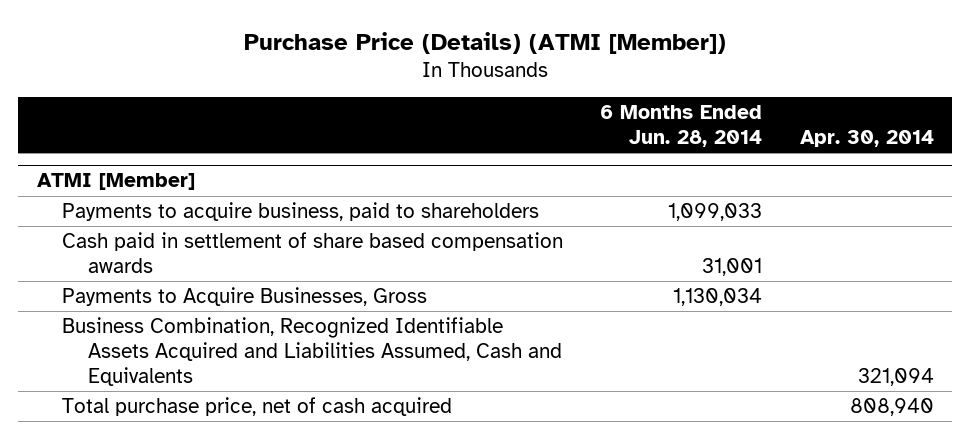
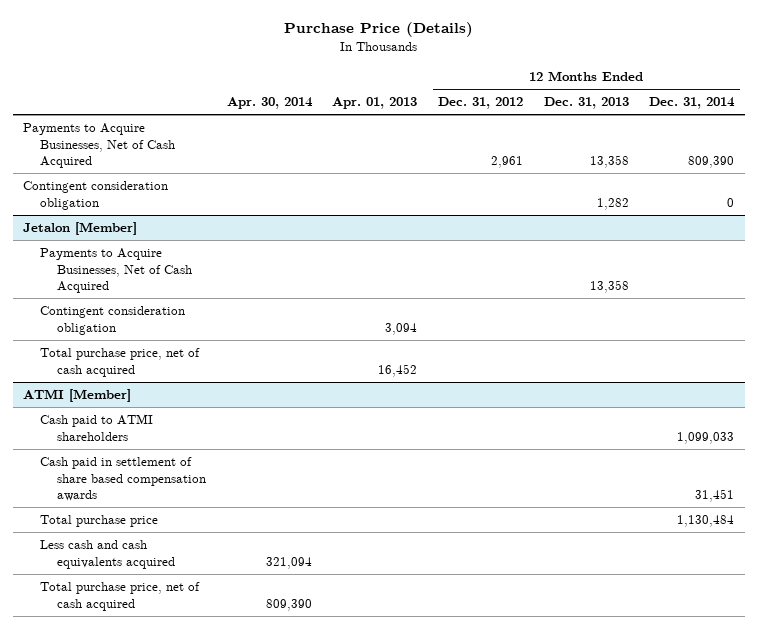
- Purchase Price (Details) (ATMI [Member])
+ Purchase Price (Details)
- | 6 Months Ended Jun. 28, 2014 | Apr. 30, 2014
+ | Apr. 30, 2014 | Apr. 01, 2013 | 12 Months Ended Dec. 31, 2012 | 12 Months Ended Dec. 31, 2013 | 12 Months Ended Dec. 31, 2014
+ Payments to Acquire Businesses, Net of Cash Acquired | | | 2,961 | 13,358 | 809,390
+ Contingent consideration obligation | | | | 1,282 | 0
+ Jetalon [Member]
+ Payments to Acquire Businesses, Net of Cash Acquired | | | | 13,358 |
+ Contingent consideration obligation | | 3,094 | | |
+ Total purchase price, net of cash acquired | | 16,452 | | |
@ ATMI [Member]
- Payments to acquire business, paid to shareholders | 1,099,033 |
+ Cash paid to ATMI shareholders | | | | | 1,099,033
- Payments to Acquire Businesses, Gross | 1,130,034 |
- Business Combination, Recognized Identifiable Assets Acquired and Liabilities Assumed, Cash and Equivalents | | 321,094
- Total purchase price, net of cash acquired | | 808,940
+ Total purchase price | | | | | 1,130,484
+ Less cash and cash equivalents acquired | 321,094 | | | |
+ Total purchase price, net of cash acquired | 809,390 | | | |

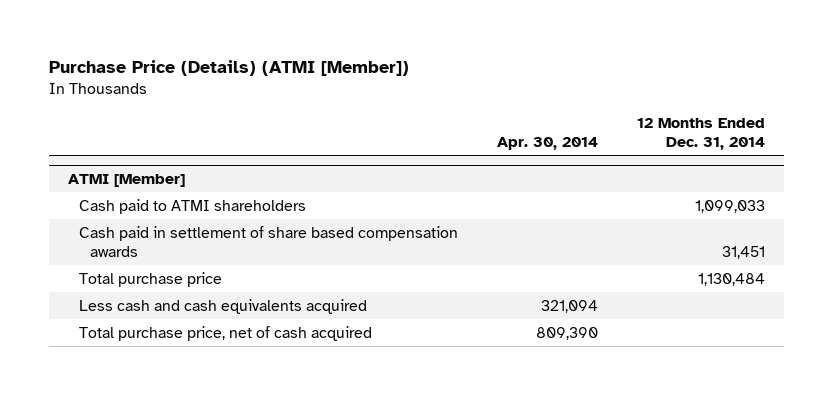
- Purchase Price (Details)
+ Purchase Price (Details) (ATMI [Member])
- | Apr. 30, 2014 | Apr. 01, 2013 | 12 Months Ended Dec. 31, 2012 | 12 Months Ended Dec. 31, 2013 | 12 Months Ended Dec. 31, 2014
+ | Apr. 30, 2014 | 12 Months Ended Dec. 31, 2014
- Payments to Acquire Businesses, Net of Cash Acquired | | | 2,961 | 13,358 | 809,390
- Contingent consideration obligation | | | | 1,282 | 0
- Jetalon [Member]
- Payments to Acquire Businesses, Net of Cash Acquired | | | | 13,358 |
- Contingent consideration obligation | | 3,094 | | |
- Total purchase price, net of cash acquired | | 16,452 | | |

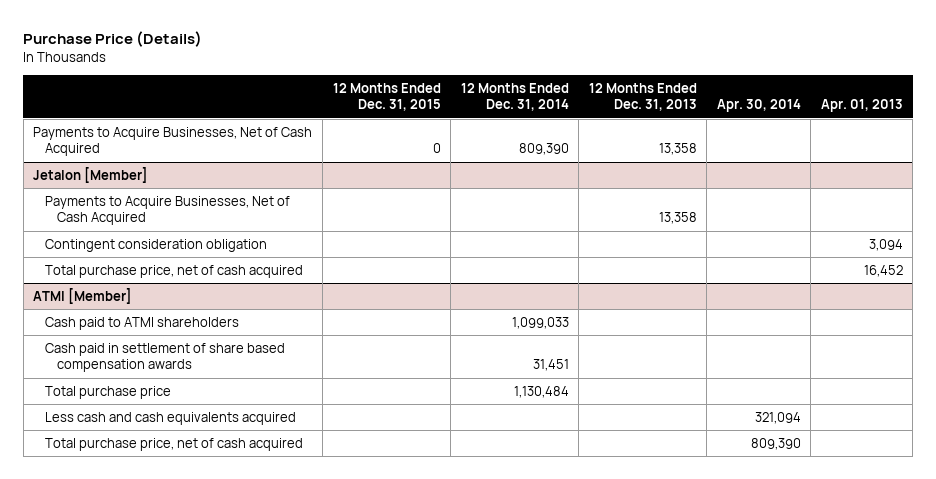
- Purchase Price (Details) (ATMI [Member])
+ Purchase Price (Details)
- | Apr. 30, 2014 | 12 Months Ended Dec. 31, 2014
+ | 12 Months Ended Dec. 31, 2015 | 12 Months Ended Dec. 31, 2014 | 12 Months Ended Dec. 31, 2013 | Apr. 30, 2014 | Apr. 01, 2013
+ Payments to Acquire Businesses, Net of Cash Acquired | 0 | 809,390 | 13,358 | |
+ Jetalon [Member]
+ Payments to Acquire Businesses, Net of Cash Acquired | | | 13,358 | |
+ Contingent consideration obligation | | | | | 3,094
+ Total purchase price, net of cash acquired | | | | | 16,452

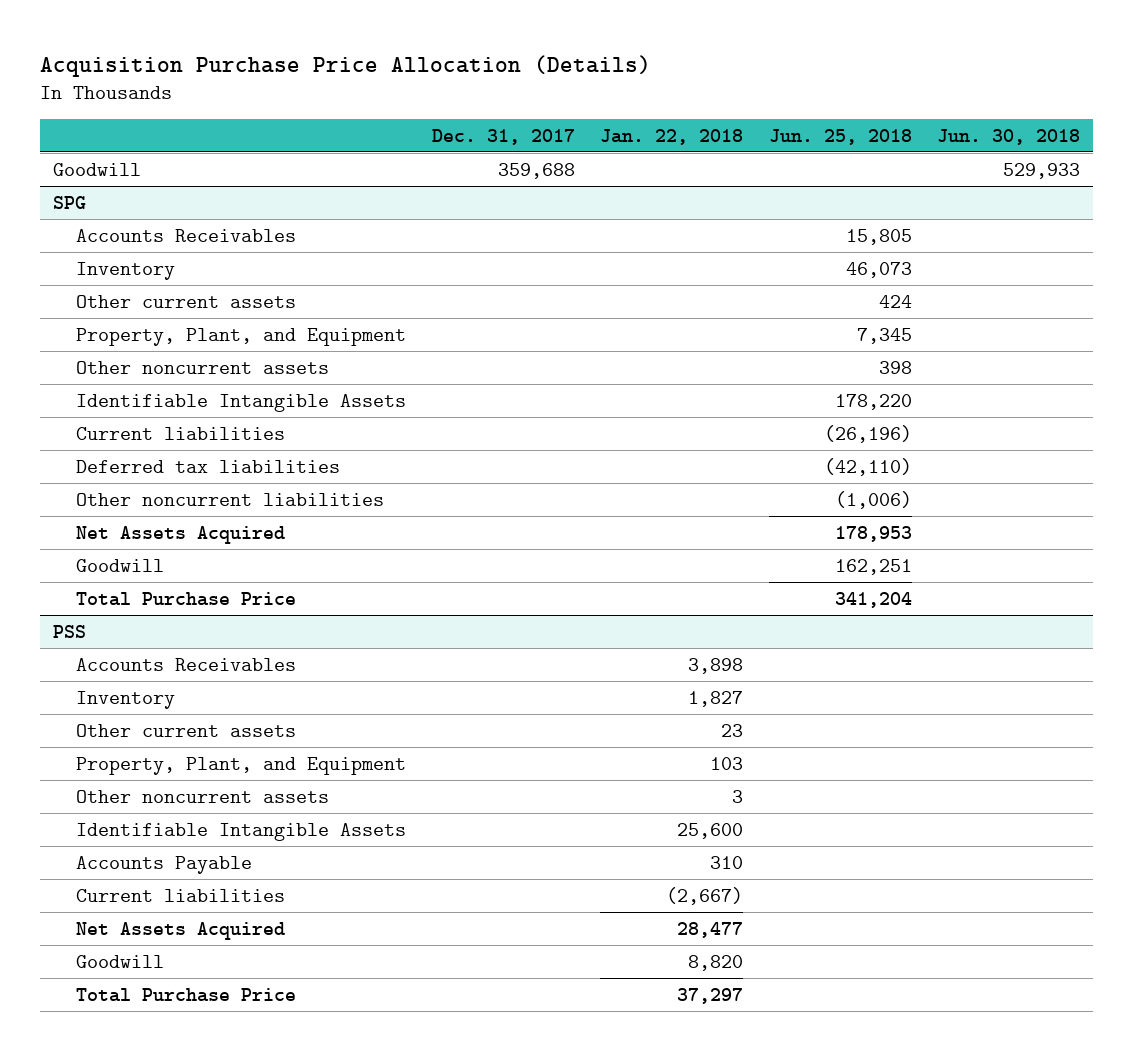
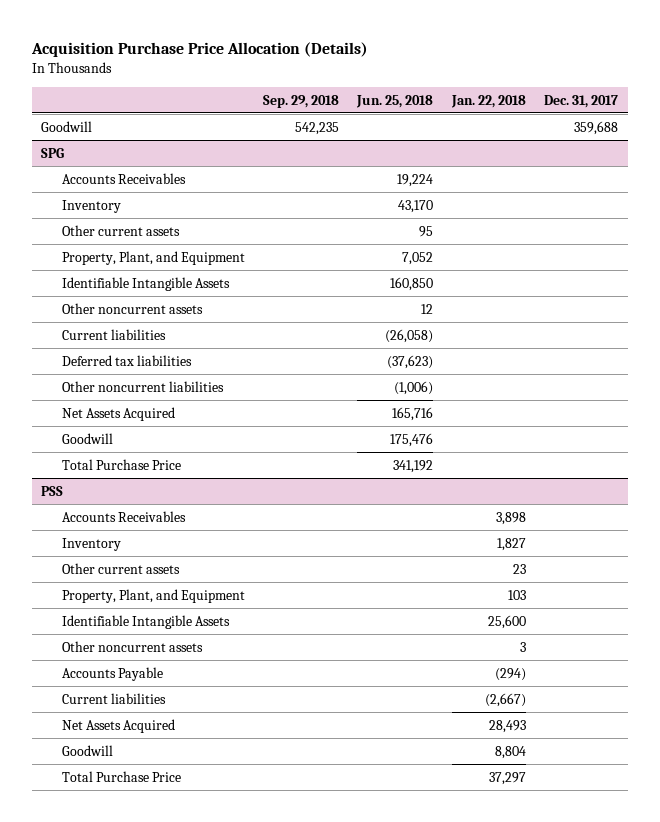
- | Dec. 31, 2017 | Jan. 22, 2018 | Jun. 25, 2018 | Jun. 30, 2018
+ | Sep. 29, 2018 | Jun. 25, 2018 | Jan. 22, 2018 | Dec. 31, 2017
@ SPG
- Accounts Receivables | | | 15,805 |
- Inventory | | | 46,073 |
- Other current assets | | | 424 |
- Property, Plant, and Equipment | | | 7,345 |
- Other noncurrent assets | | | 398 |
- Identifiable Intangible Assets | | | 178,220 |
- Current liabilities | | | (26,196) |
- Deferred tax liabilities | | | (42,110) |
+ Accounts Receivables | | 19,224 | |
+ Inventory | | 43,170 | |
+ Other current assets | | 95 | |
+ Property, Plant, and Equipment | | 7,052 | |
+ Identifiable Intangible Assets | | 160,850 | |
+ Other noncurrent assets | | 12 | |
+ Current liabilities | | (26,058) | |
+ Deferred tax liabilities | | (37,623) | |
- Net Assets Acquired | | | 178,953 |
- Goodwill | | | 162,251 |
- Total Purchase Price | | | 341,204 |
+ Net Assets Acquired | | 165,716 | |
+ Goodwill | | 175,476 | |
+ Total Purchase Price | | 341,192 | |
@ PSS
- Accounts Payable | | 310 | |
moved down: Other noncurrent assets | | | 3 |
+ Accounts Payable | | | (294) |
- Net Assets Acquired | | 28,477 | |
- Goodwill | | 8,820 | |
+ Net Assets Acquired | | | 28,493 |
+ Goodwill | | | 8,804 |

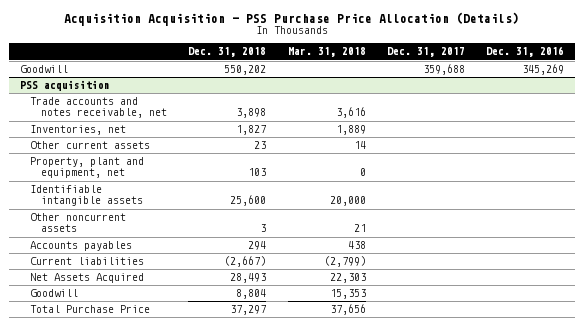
- Acquisition Purchase Price Allocation (Details)
+ Acquisition Acquisition - PSS Purchase Price Allocation (Details)
- | Sep. 29, 2018 | Jun. 25, 2018 | Jan. 22, 2018 | Dec. 31, 2017
+ | Dec. 31, 2018 | Mar. 31, 2018 | Dec. 31, 2017 | Dec. 31, 2016
- SPG
- Accounts Receivables | | 19,224 | |
- Inventory | | 43,170 | |
- Other current assets | | 95 | |
- Property, Plant, and Equipment | | 7,052 | |
- Identifiable Intangible Assets | | 160,850 | |
- Other noncurrent assets | | 12 | |
- Current liabilities | | (26,058) | |
- Deferred tax liabilities | | (37,623) | |
- Other noncurrent liabilities | | (1,006) | |
- Net Assets Acquired | | 165,716 | |
- Goodwill | | 175,476 | |
- Total Purchase Price | | 341,192 | |
- PSS
- Accounts Receivables | | | 3,898 |
- Inventory | | | 1,827 |
+ PSS acquisition
+ Trade accounts and notes receivable, net | 3,898 | 3,616 | |
+ Inventories, net | 1,827 | 1,889 | |
- Property, Plant, and Equipment | | | 103 |
- Identifiable Intangible Assets | | | 25,600 |
+ Property, plant and equipment, net | 103 | 0 | |
+ Identifiable intangible assets | 25,600 | 20,000 | |
- Accounts Payable | | | (294) |
+ Accounts payables | 294 | 438 | |

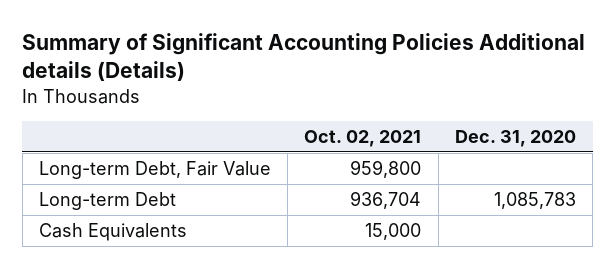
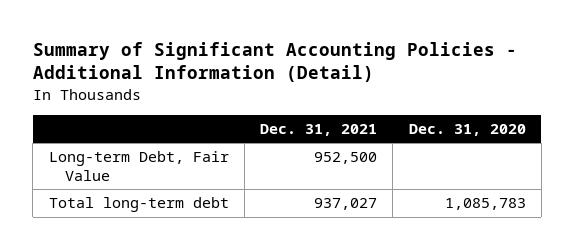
- Summary of Significant Accounting Policies Additional details (Details)
+ Summary of Significant Accounting Policies - Additional Information (Detail)
- | Oct. 02, 2021 | Dec. 31, 2020
+ | Dec. 31, 2021 | Dec. 31, 2020
- Long-term Debt | 936,704 | 1,085,783
- Cash Equivalents | 15,000 |
+ Total long-term debt | 937,027 | 1,085,783

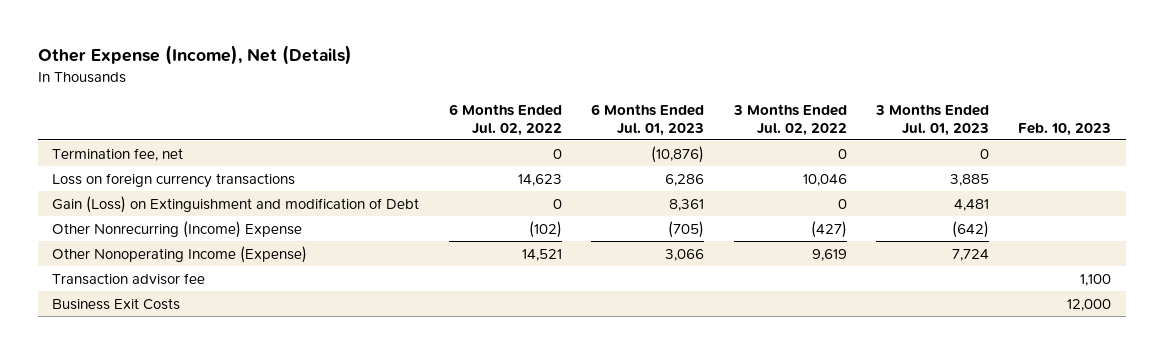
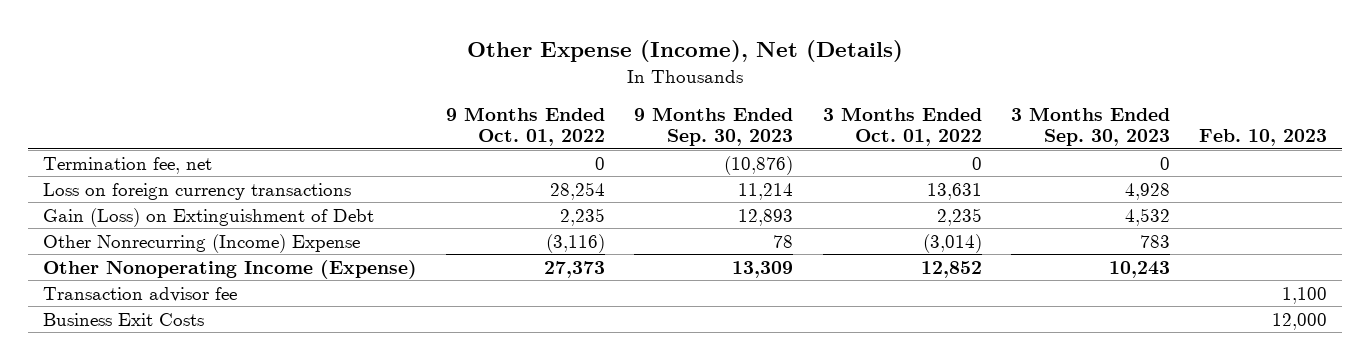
- | 6 Months Ended Jul. 02, 2022 | 6 Months Ended Jul. 01, 2023 | 3 Months Ended Jul. 02, 2022 | 3 Months Ended Jul. 01, 2023 | Feb. 10, 2023
+ | 9 Months Ended Oct. 01, 2022 | 9 Months Ended Sep. 30, 2023 | 3 Months Ended Oct. 01, 2022 | 3 Months Ended Sep. 30, 2023 | Feb. 10, 2023
- Gain (Loss) on Extinguishment and modification of Debt | 0 | 8,361 | 0 | 4,481 |
+ Gain (Loss) on Extinguishment of Debt | 2,235 | 12,893 | 2,235 | 4,532 |

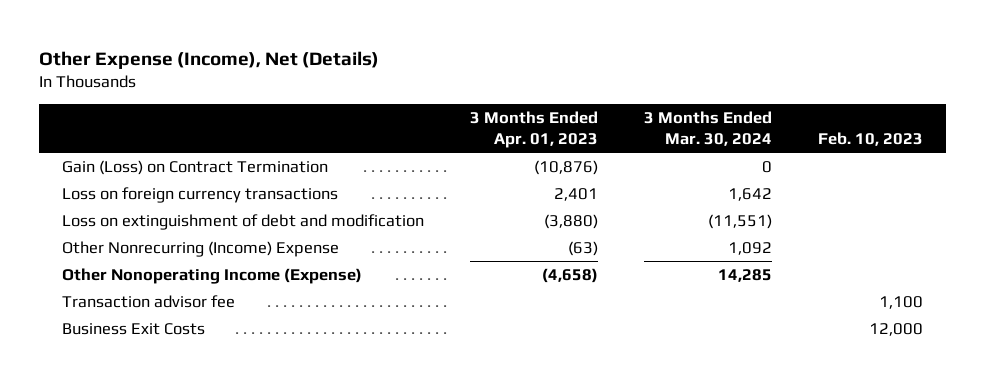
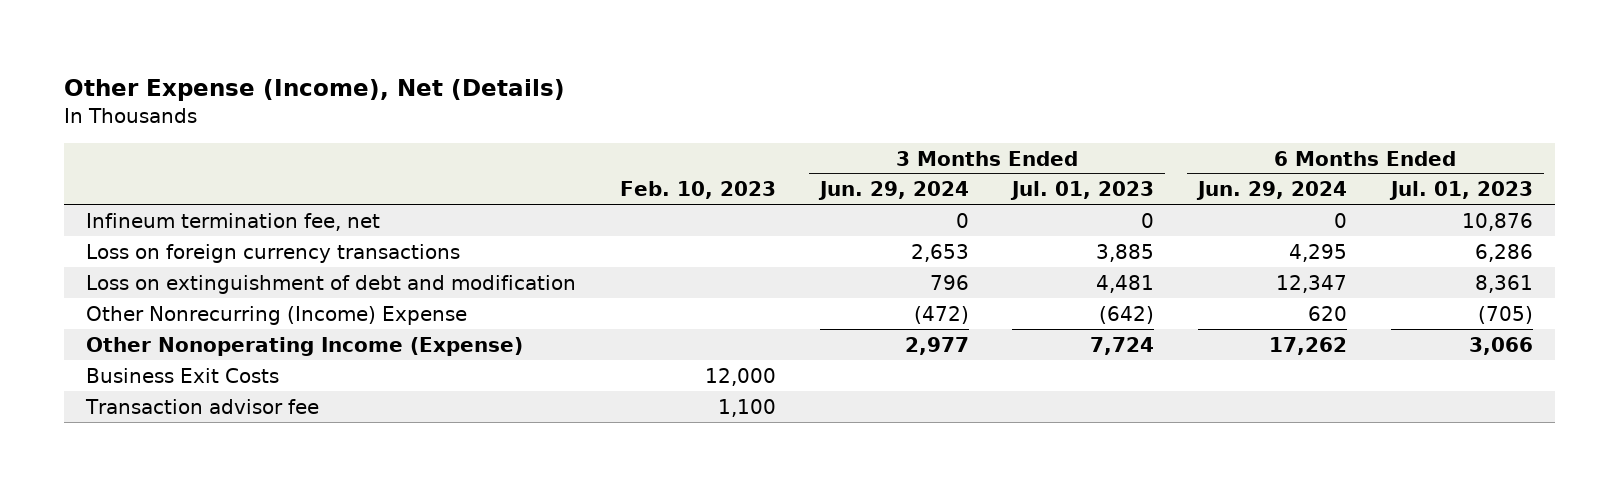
- | 3 Months Ended Apr. 01, 2023 | 3 Months Ended Mar. 30, 2024 | Feb. 10, 2023
+ | Feb. 10, 2023 | 3 Months Ended Jun. 29, 2024 | 3 Months Ended Jul. 01, 2023 | 6 Months Ended Jun. 29, 2024 | 6 Months Ended Jul. 01, 2023
- Gain (Loss) on Contract Termination | (10,876) | 0 |
+ Infineum termination fee, net | | 0 | 0 | 0 | 10,876
moved down: Transaction advisor fee | 1,100 | | | |

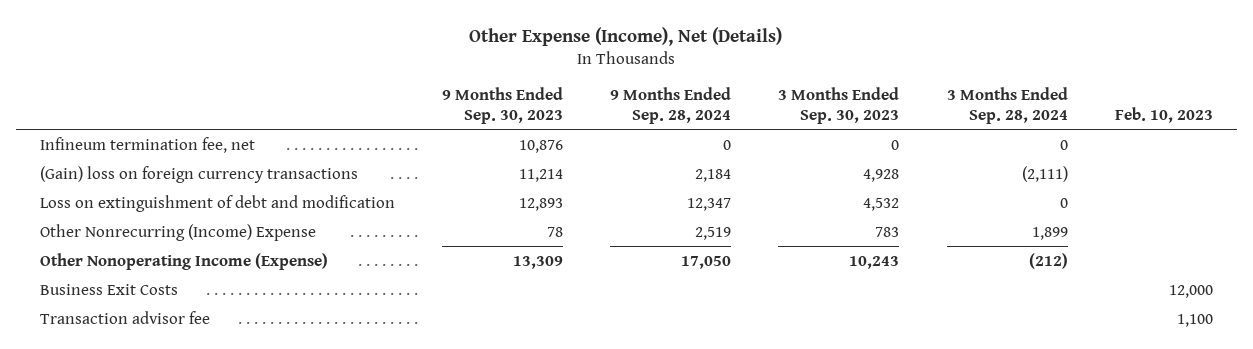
- | Feb. 10, 2023 | 3 Months Ended Jun. 29, 2024 | 3 Months Ended Jul. 01, 2023 | 6 Months Ended Jun. 29, 2024 | 6 Months Ended Jul. 01, 2023
+ | 9 Months Ended Sep. 30, 2023 | 9 Months Ended Sep. 28, 2024 | 3 Months Ended Sep. 30, 2023 | 3 Months Ended Sep. 28, 2024 | Feb. 10, 2023
- Loss on foreign currency transactions | | 2,653 | 3,885 | 4,295 | 6,286
+ (Gain) loss on foreign currency transactions | 11,214 | 2,184 | 4,928 | (2,111) |

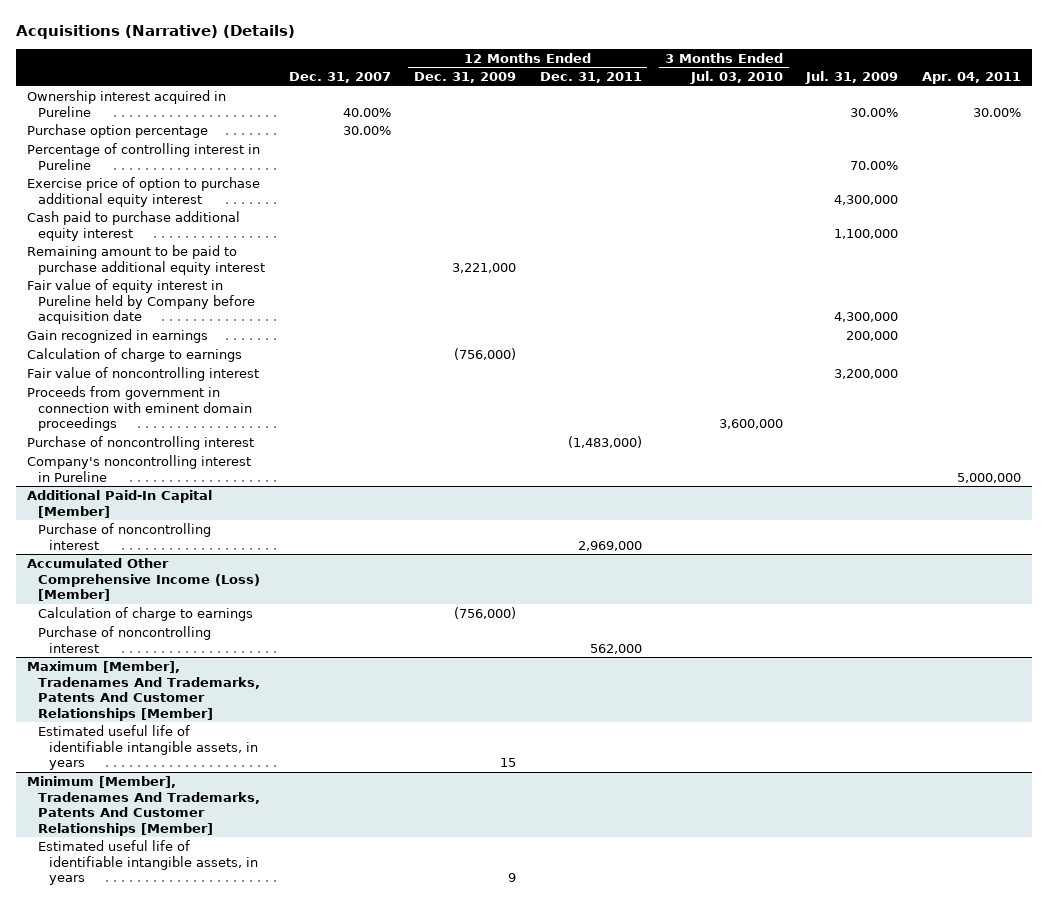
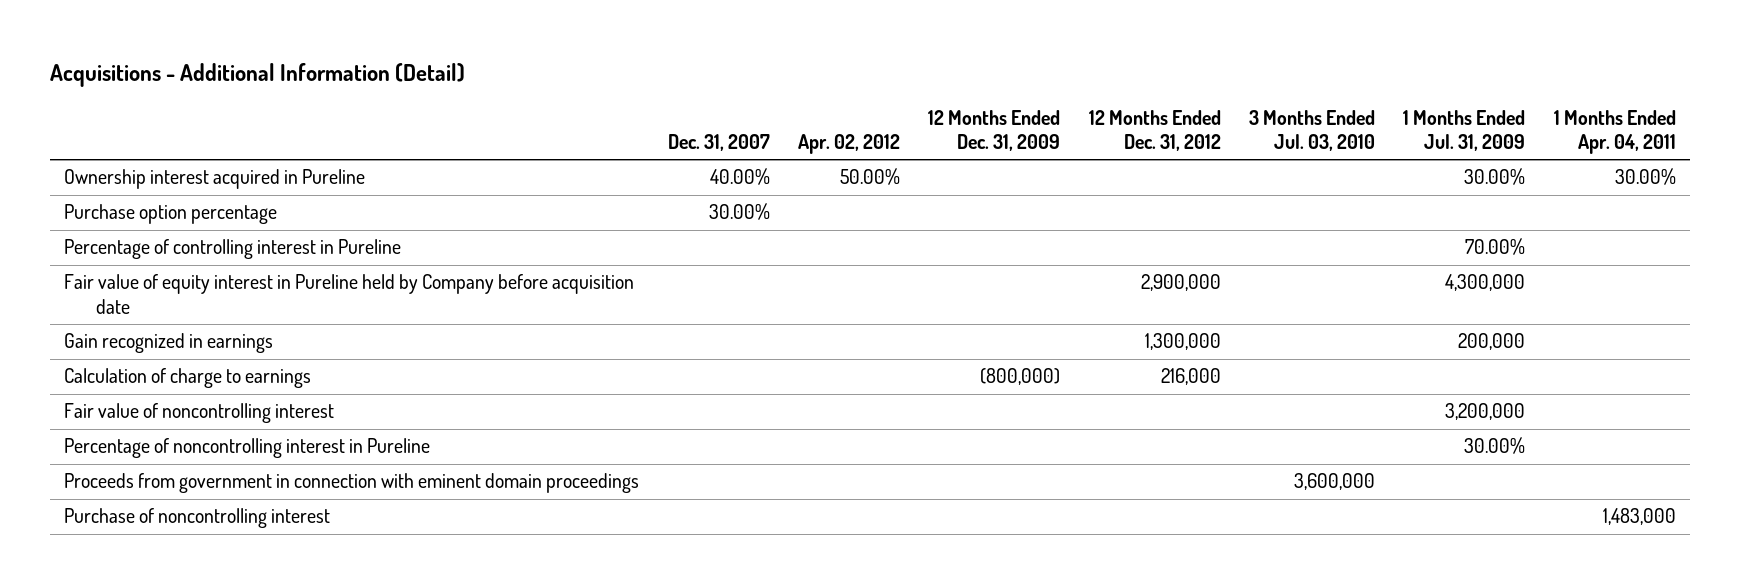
- Acquisitions (Narrative) (Details)
+ Acquisitions - Additional Information (Detail)
- | Dec. 31, 2007 | 12 Months Ended Dec. 31, 2009 | 12 Months Ended Dec. 31, 2011 | 3 Months Ended Jul. 03, 2010 | Jul. 31, 2009 | Apr. 04, 2011
+ | Dec. 31, 2007 | Apr. 02, 2012 | 12 Months Ended Dec. 31, 2009 | 12 Months Ended Dec. 31, 2012 | 3 Months Ended Jul. 03, 2010 | 1 Months Ended Jul. 31, 2009 | 1 Months Ended Apr. 04, 2011
- Exercise price of option to purchase additional equity interest | | | | | 4,300,000 |
- Cash paid to purchase additional equity interest | | | | | 1,100,000 |
- Remaining amount to be paid to purchase additional equity interest | | 3,221,000 | | | |
- Calculation of charge to earnings | | (756,000) | | | |
+ Calculation of charge to earnings | | | (800,000) | 216,000 | | |
+ Percentage of noncontrolling interest in Pureline | | | | | | 30.00% |
- Company's noncontrolling interest in Pureline | | | | | | 5,000,000
- Additional Paid-In Capital [Member]
- Purchase of noncontrolling interest | | | 2,969,000 | | |
- Accumulated Other Comprehensive Income (Loss) [Member]
- Calculation of charge to earnings | | (756,000) | | | |
- Purchase of noncontrolling interest | | | 562,000 | | |
- Maximum [Member], Tradenames And Trademarks, Patents And Customer Relationships [Member]
- Estimated useful life of identifiable intangible assets, in years | | 15 | | | |
- Minimum [Member], Tradenames And Trademarks, Patents And Customer Relationships [Member]
- Estimated useful life of identifiable intangible assets, in years | | 9 | | | |

